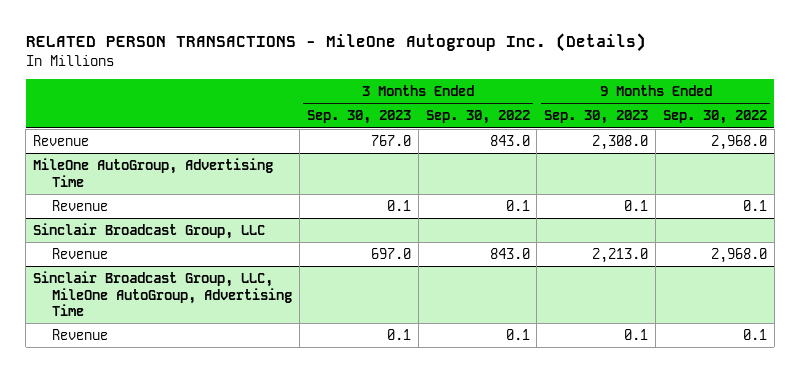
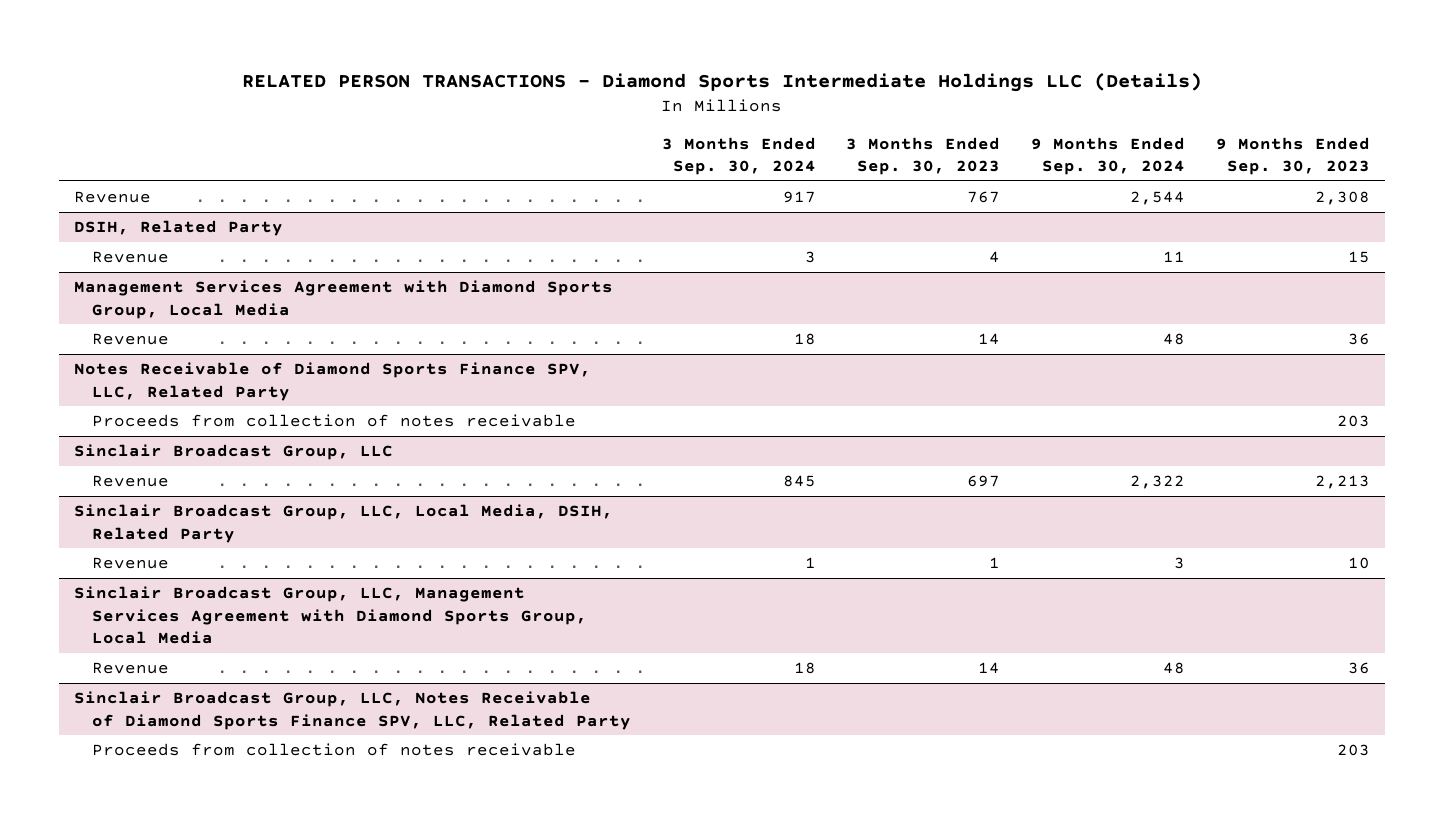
- RELATED PERSON TRANSACTIONS - MileOne Autogroup Inc. (Details)
+ RELATED PERSON TRANSACTIONS - Diamond Sports Intermediate Holdings LLC (Details)
- | 3 Months Ended Sep. 30, 2023 | 3 Months Ended Sep. 30, 2022 | 9 Months Ended Sep. 30, 2023 | 9 Months Ended Sep. 30, 2022
+ | 3 Months Ended Sep. 30, 2024 | 3 Months Ended Sep. 30, 2023 | 9 Months Ended Sep. 30, 2024 | 9 Months Ended Sep. 30, 2023
- Revenue | 767.0 | 843.0 | 2,308.0 | 2,968.0
- MileOne AutoGroup, Advertising Time
- Revenue | 0.1 | 0.1 | 0.1 | 0.1
+ Revenue | 917 | 767 | 2,544 | 2,308
+ DSIH, Related Party
+ Revenue | 3 | 4 | 11 | 15
+ Management Services Agreement with Diamond Sports Group, Local Media
+ Revenue | 18 | 14 | 48 | 36
+ Notes Receivable of Diamond Sports Finance SPV, LLC, Related Party
+ Proceeds from collection of notes receivable | | | | 203
@ Sinclair Broadcast Group, LLC
- Revenue | 697.0 | 843.0 | 2,213.0 | 2,968.0
- Sinclair Broadcast Group, LLC, MileOne AutoGroup, Advertising Time
- Revenue | 0.1 | 0.1 | 0.1 | 0.1
@ Sinclair Broadcast Group, LLC
+ Revenue | 845 | 697 | 2,322 | 2,213
+ Sinclair Broadcast Group, LLC, Local Media, DSIH, Related Party
+ Revenue | 1 | 1 | 3 | 10
+ Sinclair Broadcast Group, LLC, Management Services Agreement with Diamond Sports Group, Local Media
+ Revenue | 18 | 14 | 48 | 36
+ Sinclair Broadcast Group, LLC, Notes Receivable of Diamond Sports Finance SPV, LLC, Related Party
+ Proceeds from collection of notes receivable | | | | 203

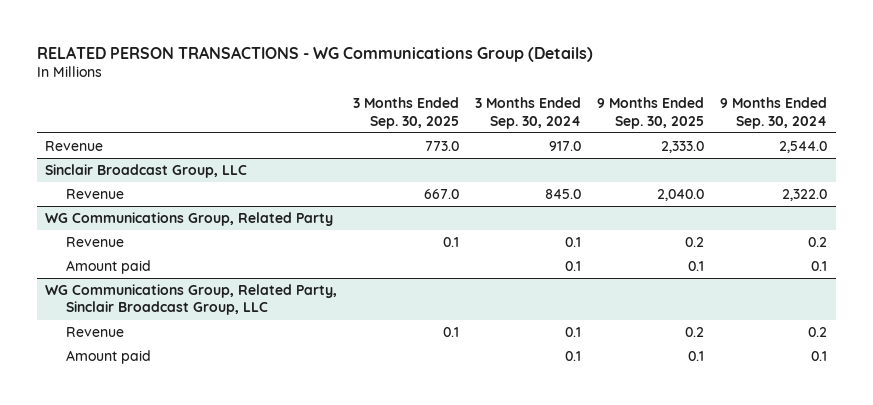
- RELATED PERSON TRANSACTIONS - Diamond Sports Intermediate Holdings LLC (Details)
+ RELATED PERSON TRANSACTIONS - WG Communications Group (Details)
- | 3 Months Ended Sep. 30, 2024 | 3 Months Ended Sep. 30, 2023 | 9 Months Ended Sep. 30, 2024 | 9 Months Ended Sep. 30, 2023
+ | 3 Months Ended Sep. 30, 2025 | 3 Months Ended Sep. 30, 2024 | 9 Months Ended Sep. 30, 2025 | 9 Months Ended Sep. 30, 2024
- Revenue | 917 | 767 | 2,544 | 2,308
- DSIH, Related Party
- Revenue | 3 | 4 | 11 | 15
- Management Services Agreement with Diamond Sports Group, Local Media
- Revenue | 18 | 14 | 48 | 36
- Notes Receivable of Diamond Sports Finance SPV, LLC, Related Party
- Proceeds from collection of notes receivable | | | | 203
+ Revenue | 773.0 | 917.0 | 2,333.0 | 2,544.0
@ Sinclair Broadcast Group, LLC
- Revenue | 845 | 697 | 2,322 | 2,213
- Sinclair Broadcast Group, LLC, Local Media, DSIH, Related Party
- Revenue | 1 | 1 | 3 | 10
- Sinclair Broadcast Group, LLC, Management Services Agreement with Diamond Sports Group, Local Media
- Revenue | 18 | 14 | 48 | 36
- Sinclair Broadcast Group, LLC, Notes Receivable of Diamond Sports Finance SPV, LLC, Related Party
- Proceeds from collection of notes receivable | | | | 203
@ Sinclair Broadcast Group, LLC
+ Revenue | 667.0 | 845.0 | 2,040.0 | 2,322.0
+ WG Communications Group, Related Party
+ Revenue | 0.1 | 0.1 | 0.2 | 0.2
+ Amount paid | | 0.1 | 0.1 | 0.1
+ WG Communications Group, Related Party, Sinclair Broadcast Group, LLC
+ Revenue | 0.1 | 0.1 | 0.2 | 0.2
+ Amount paid | | 0.1 | 0.1 | 0.1

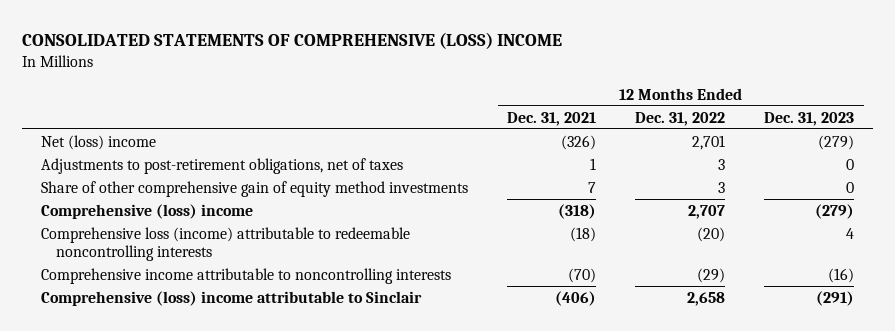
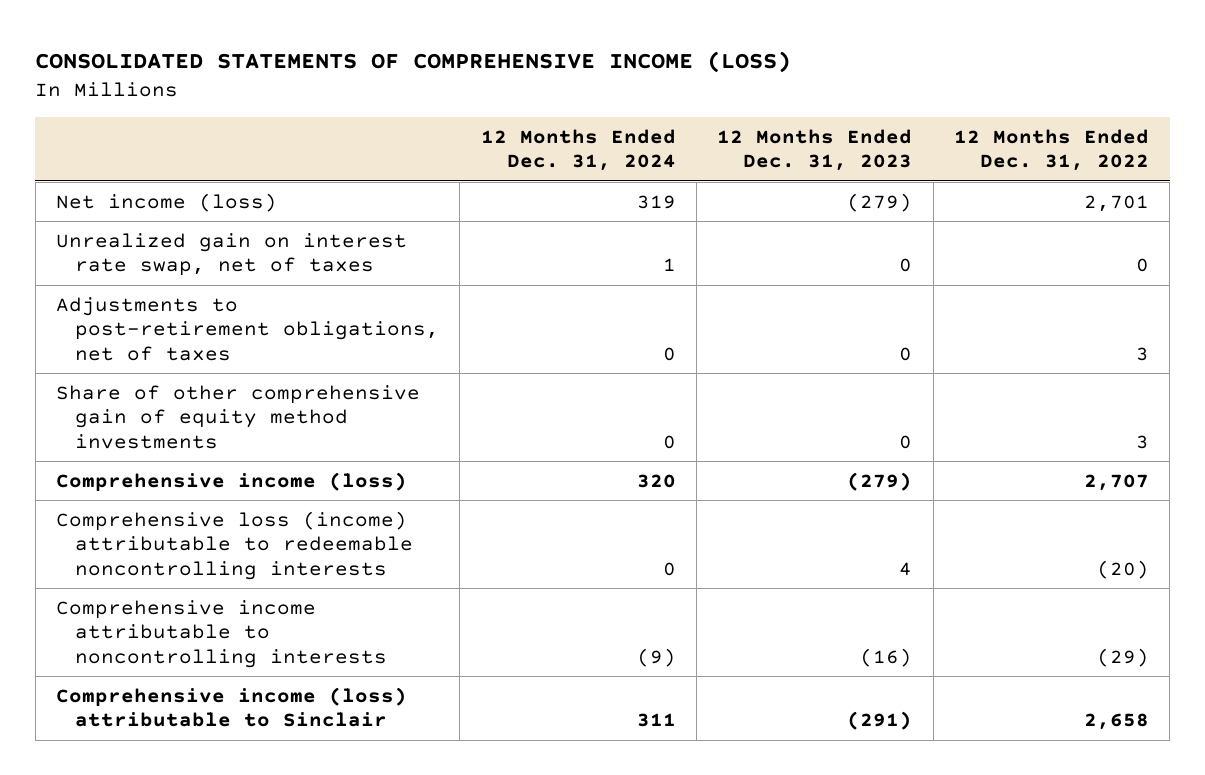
- CONSOLIDATED STATEMENTS OF COMPREHENSIVE (LOSS) INCOME
+ CONSOLIDATED STATEMENTS OF COMPREHENSIVE INCOME (LOSS)
- | 12 Months Ended Dec. 31, 2021 | 12 Months Ended Dec. 31, 2022 | 12 Months Ended Dec. 31, 2023
+ | 12 Months Ended Dec. 31, 2024 | 12 Months Ended Dec. 31, 2023 | 12 Months Ended Dec. 31, 2022
- Net (loss) income | (326) | 2,701 | (279)
+ Net income (loss) | 319 | (279) | 2,701
+ Unrealized gain on interest rate swap, net of taxes | 1 | 0 | 0
- Comprehensive (loss) income | (318) | 2,707 | (279)
+ Comprehensive income (loss) | 320 | (279) | 2,707
- Comprehensive (loss) income attributable to Sinclair | (406) | 2,658 | (291)
+ Comprehensive income (loss) attributable to Sinclair | 311 | (291) | 2,658

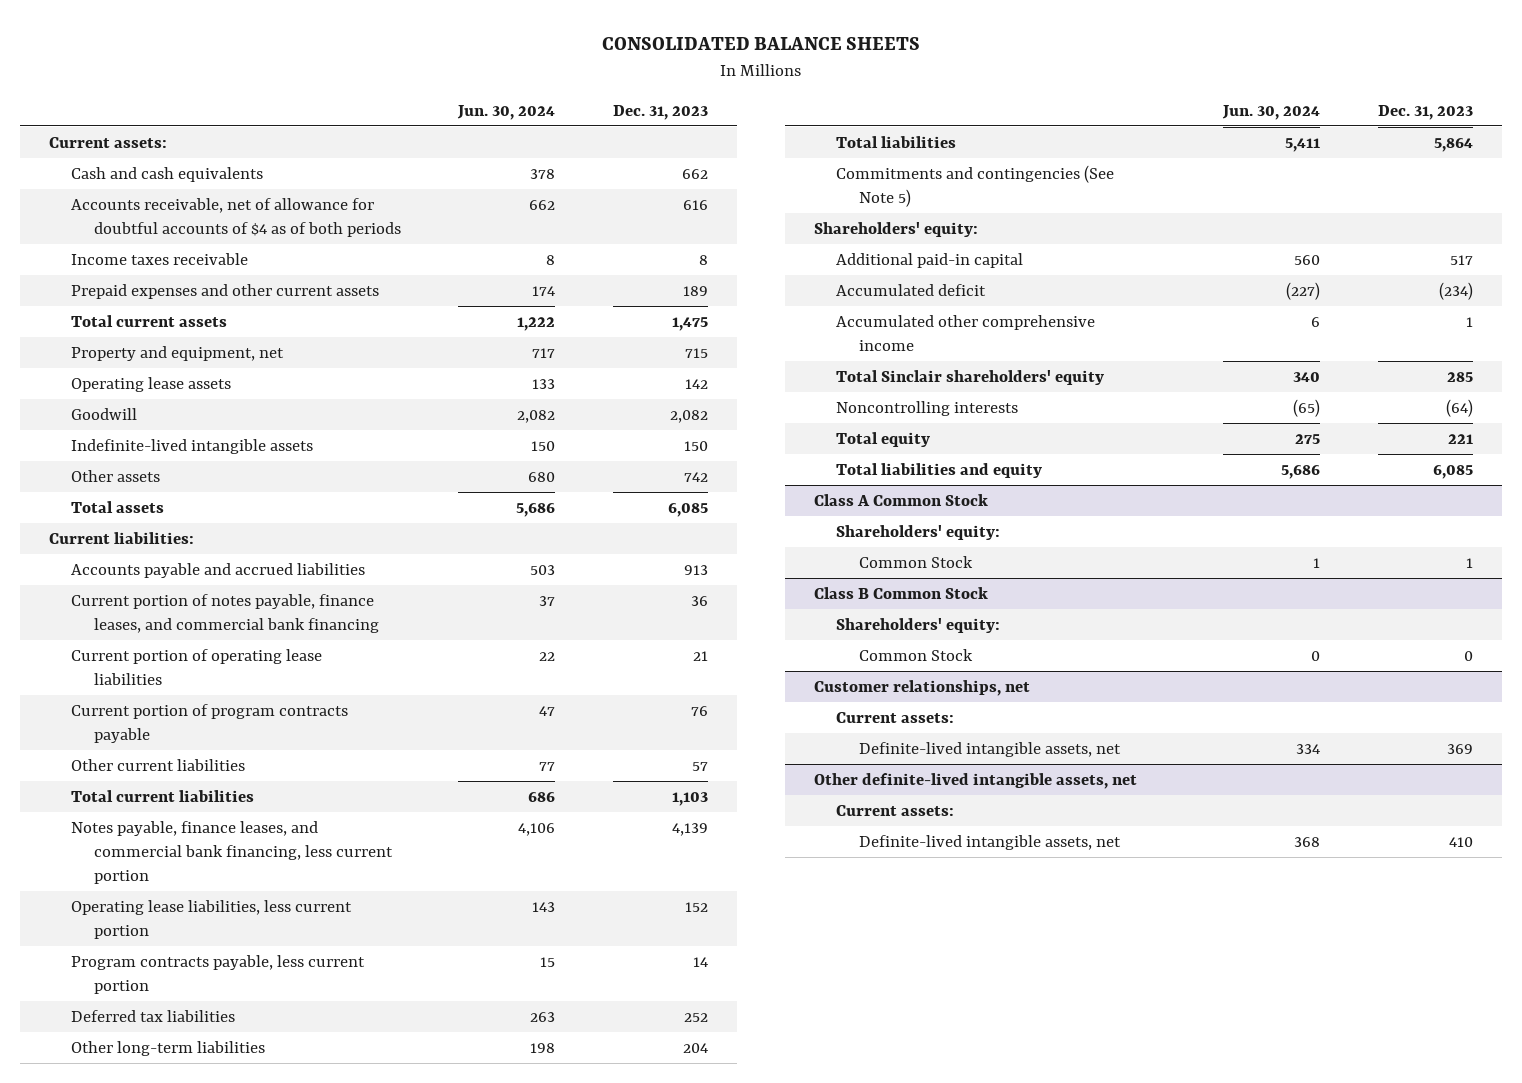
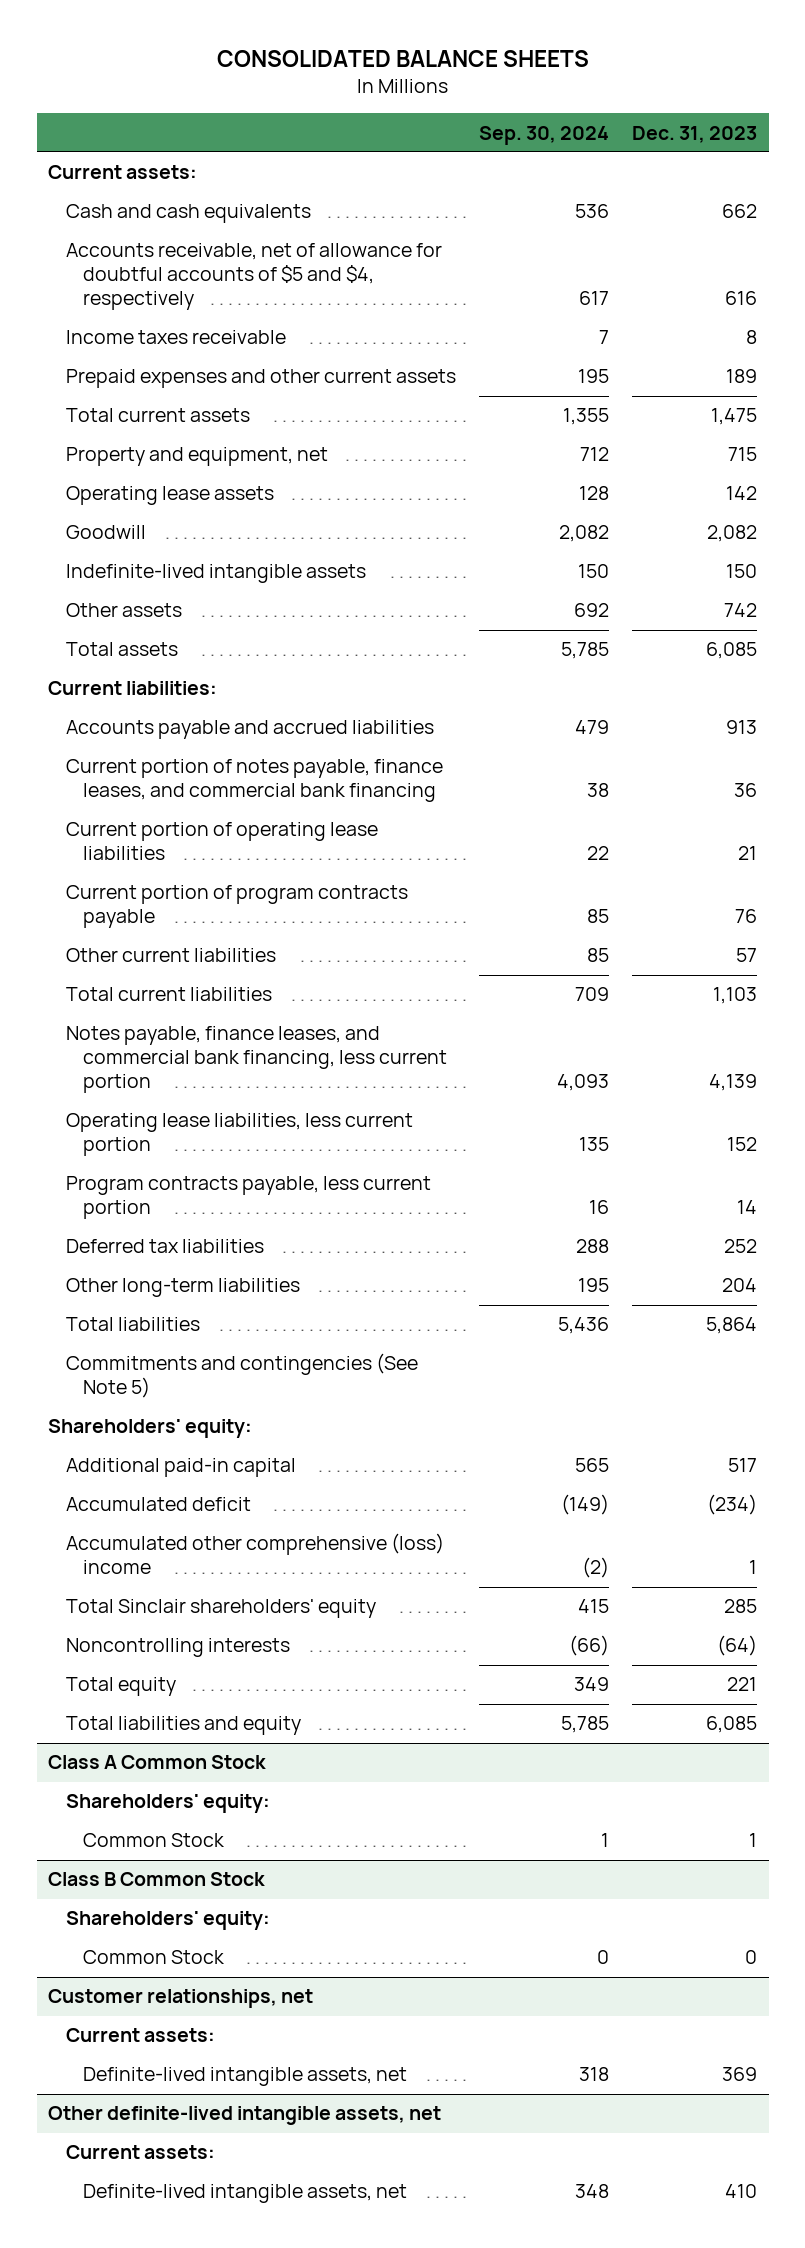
- | Jun. 30, 2024 | Dec. 31, 2023
+ | Sep. 30, 2024 | Dec. 31, 2023
- Accounts receivable, net of allowance for doubtful accounts of $4 as of both periods | 662 | 616
+ Accounts receivable, net of allowance for doubtful accounts of $5 and $4, respectively | 617 | 616
- Accumulated other comprehensive income | 6 | 1
+ Accumulated other comprehensive (loss) income | (2) | 1

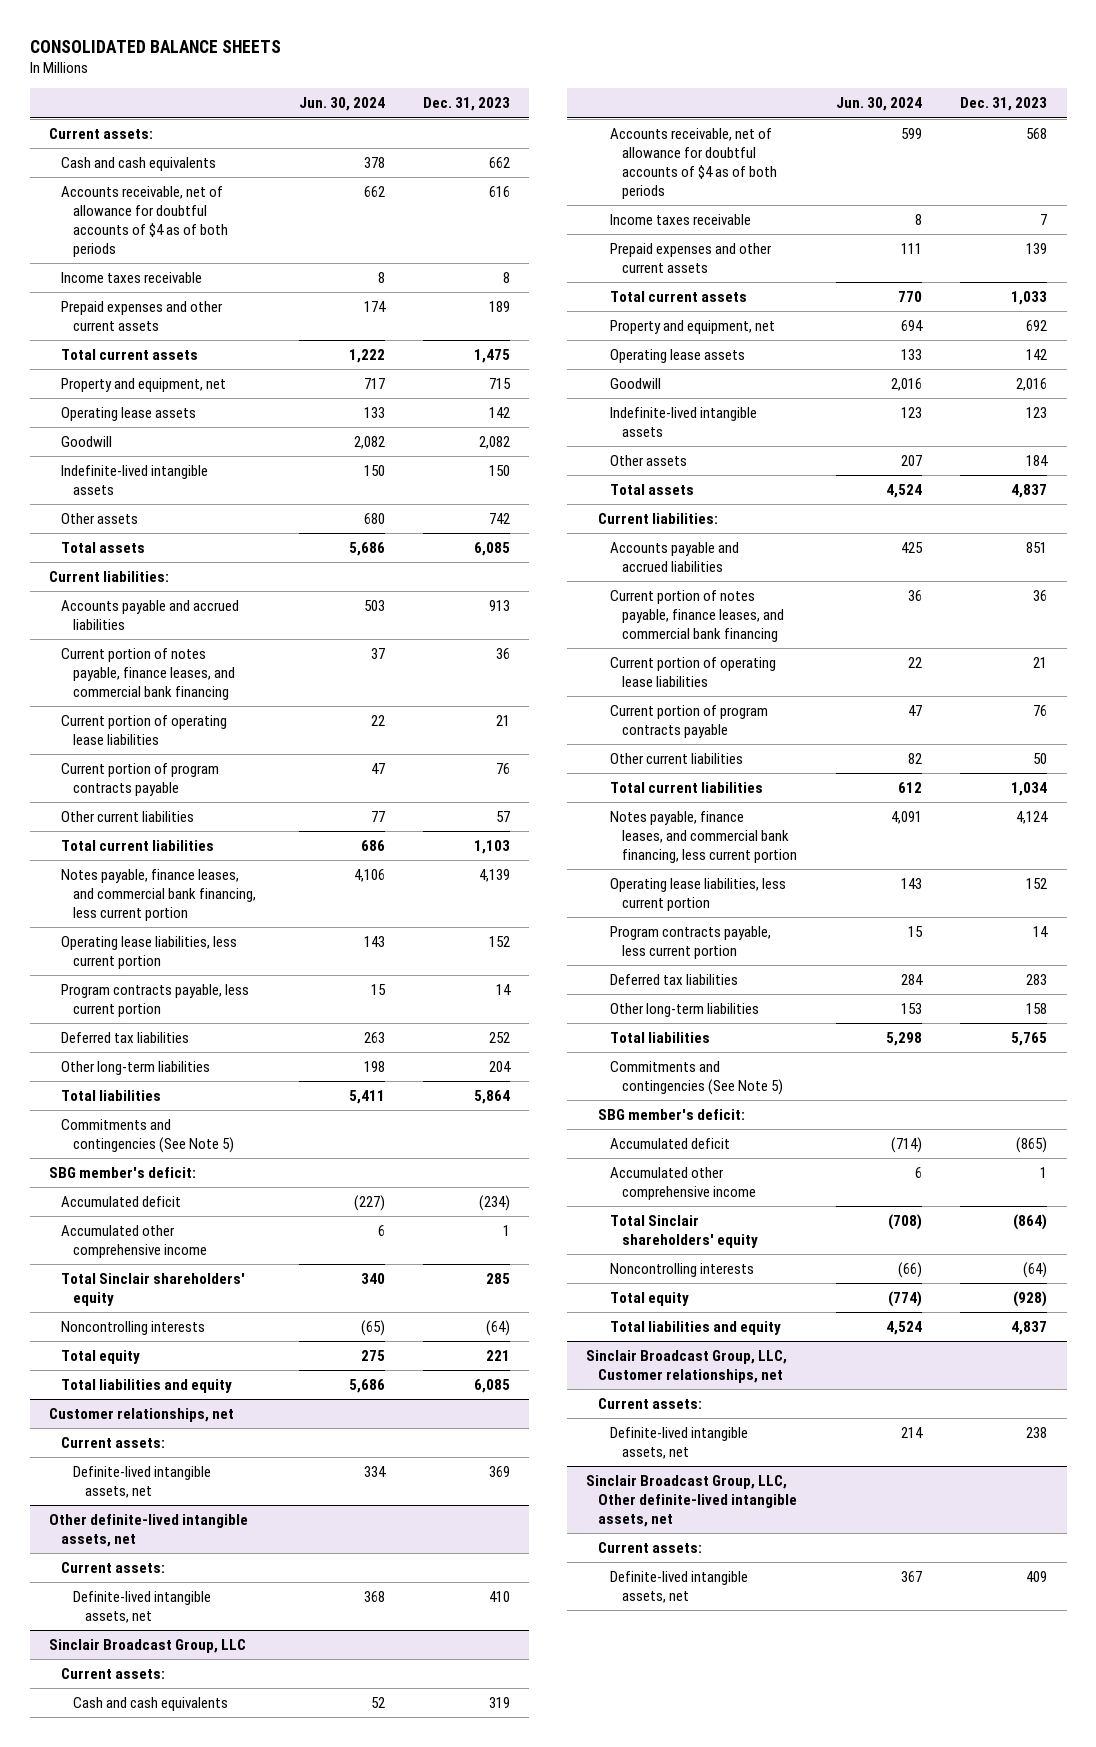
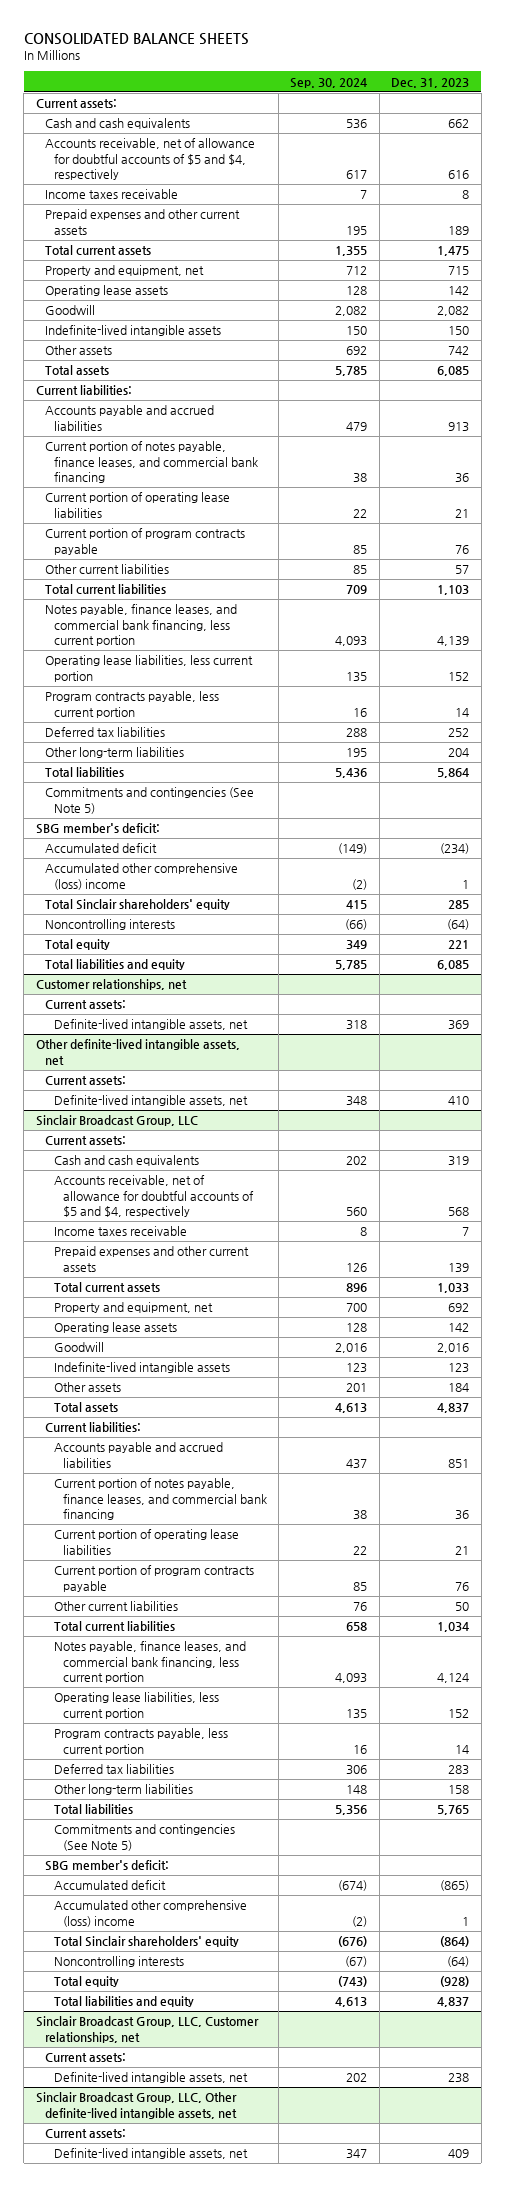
- | Jun. 30, 2024 | Dec. 31, 2023
+ | Sep. 30, 2024 | Dec. 31, 2023
- Accounts receivable, net of allowance for doubtful accounts of $4 as of both periods | 662 | 616
+ Accounts receivable, net of allowance for doubtful accounts of $5 and $4, respectively | 617 | 616
- Accumulated other comprehensive income | 6 | 1
+ Accumulated other comprehensive (loss) income | (2) | 1
@ Sinclair Broadcast Group, LLC
- Accounts receivable, net of allowance for doubtful accounts of $4 as of both periods | 599 | 568
+ Accounts receivable, net of allowance for doubtful accounts of $5 and $4, respectively | 560 | 568
- Accumulated other comprehensive income | 6 | 1
+ Accumulated other comprehensive (loss) income | (2) | 1

